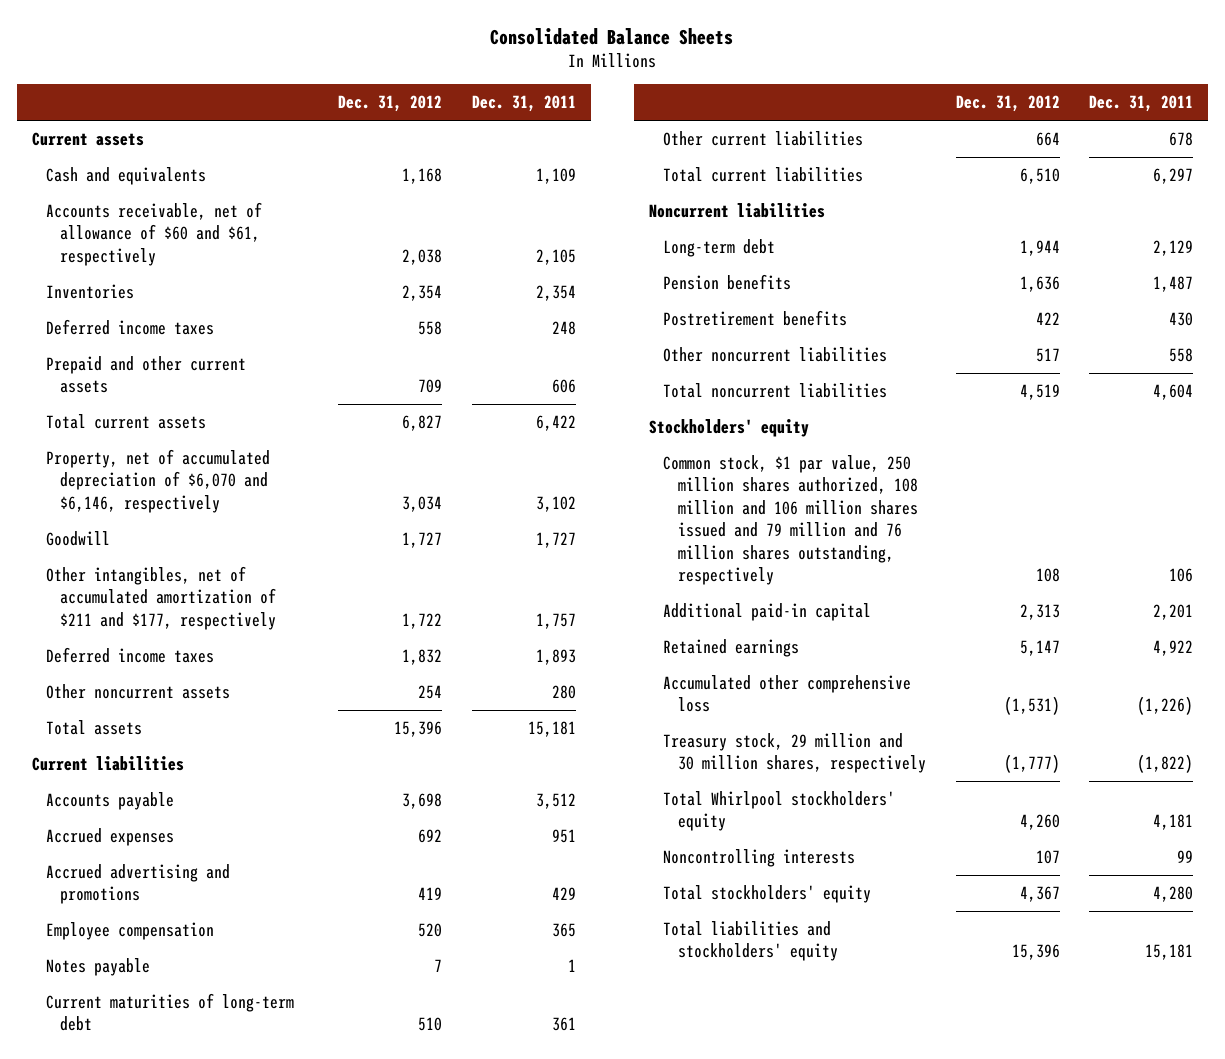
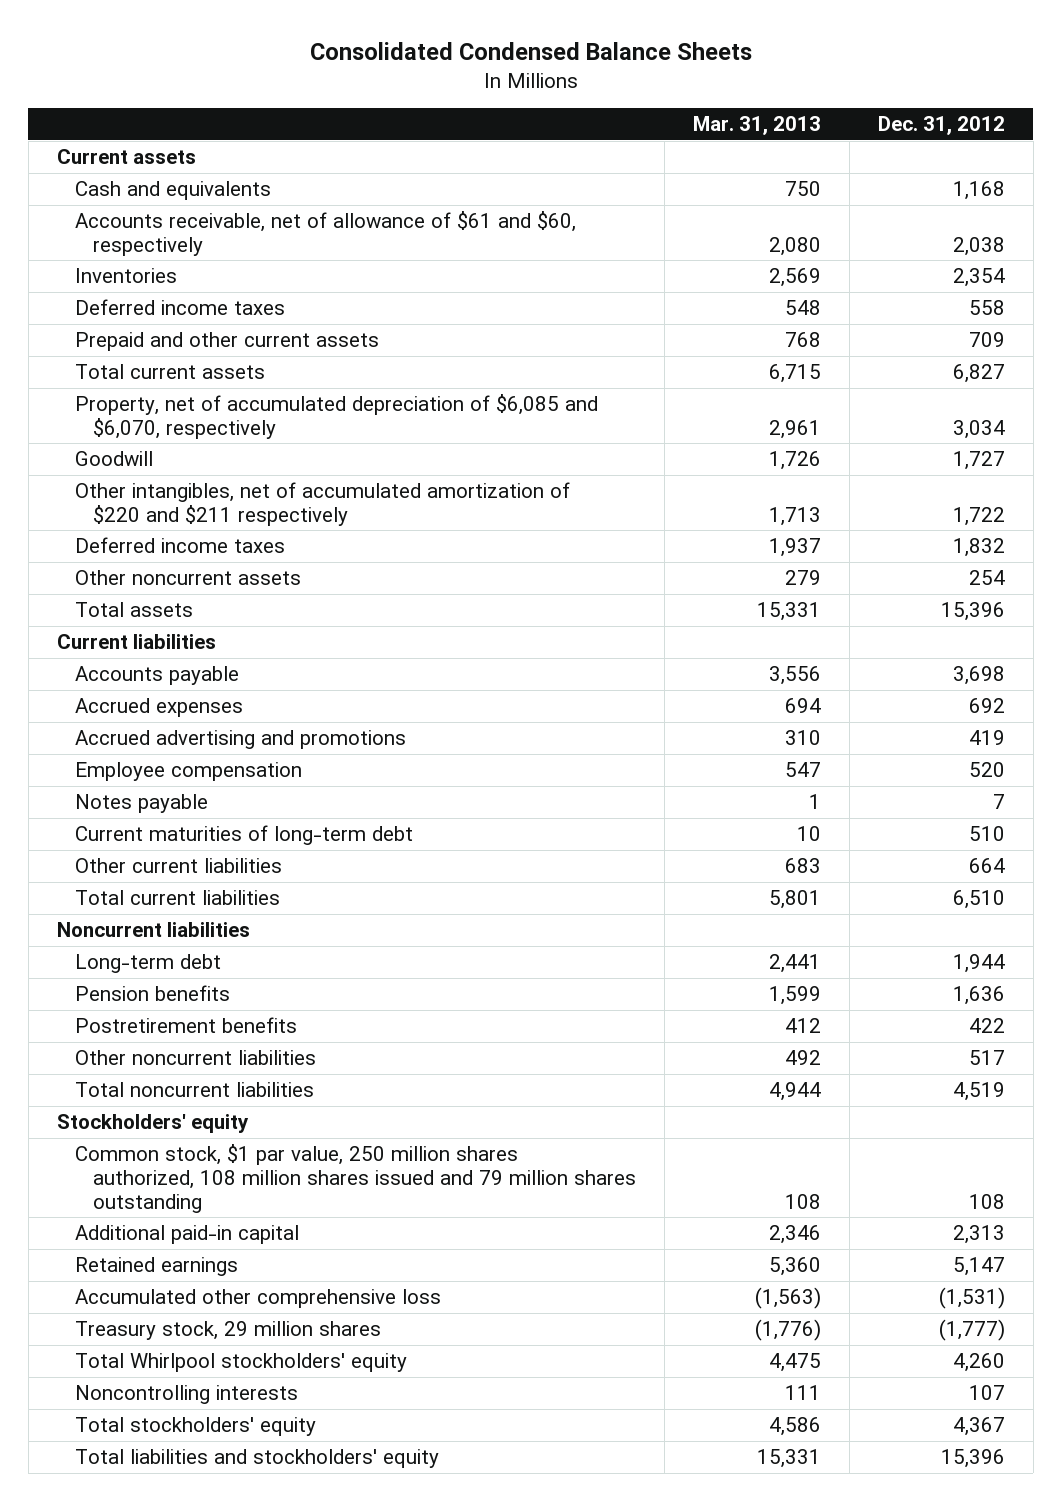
- Consolidated Balance Sheets
+ Consolidated Condensed Balance Sheets
- | Dec. 31, 2012 | Dec. 31, 2011
+ | Mar. 31, 2013 | Dec. 31, 2012
- Accounts receivable, net of allowance of $60 and $61, respectively | 2,038 | 2,105
+ Accounts receivable, net of allowance of $61 and $60, respectively | 2,080 | 2,038
- Property, net of accumulated depreciation of $6,070 and $6,146, respectively | 3,034 | 3,102
+ Property, net of accumulated depreciation of $6,085 and $6,070, respectively | 2,961 | 3,034
- Other intangibles, net of accumulated amortization of $211 and $177, respectively | 1,722 | 1,757
+ Other intangibles, net of accumulated amortization of $220 and $211 respectively | 1,713 | 1,722
- Common stock, $1 par value, 250 million shares authorized, 108 million and 106 million shares issued and 79 million and 76 million shares outstanding, respectively | 108 | 106
+ Common stock, $1 par value, 250 million shares authorized, 108 million shares issued and 79 million shares outstanding | 108 | 108
- Treasury stock, 29 million and 30 million shares, respectively | (1,777) | (1,822)
+ Treasury stock, 29 million shares | (1,776) | (1,777)

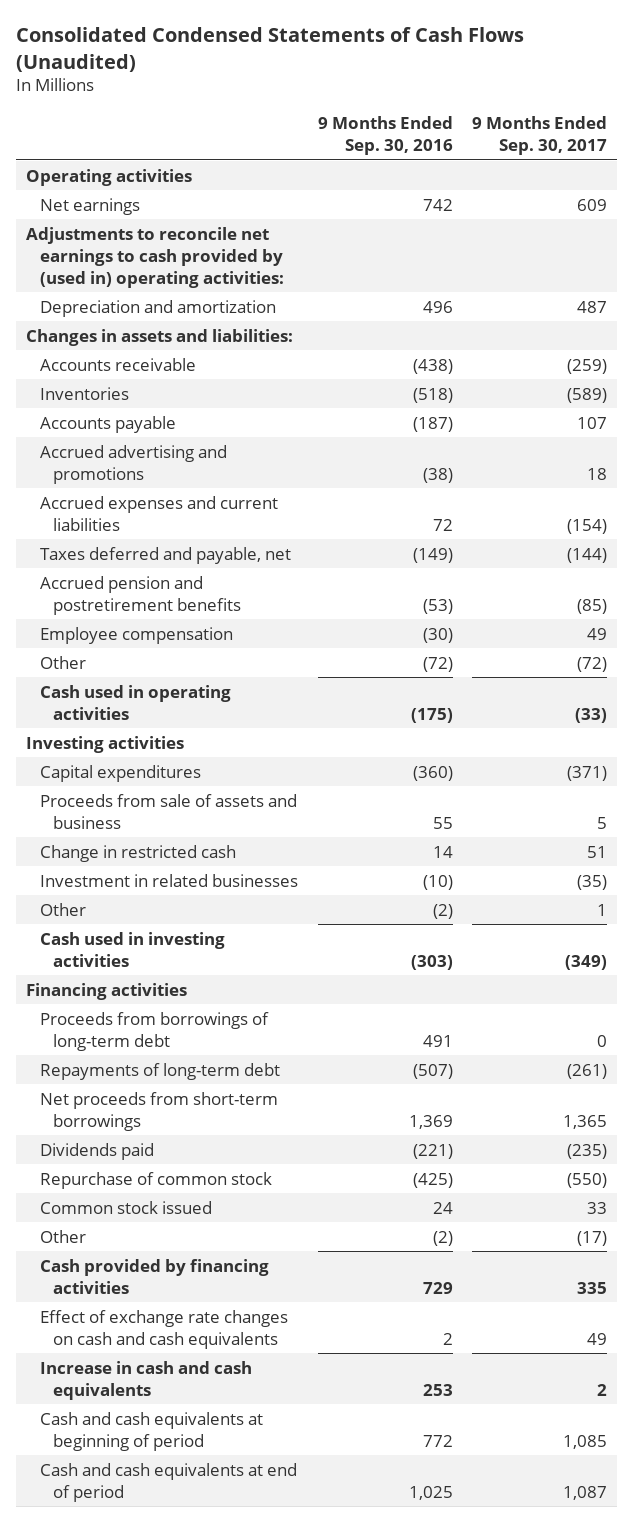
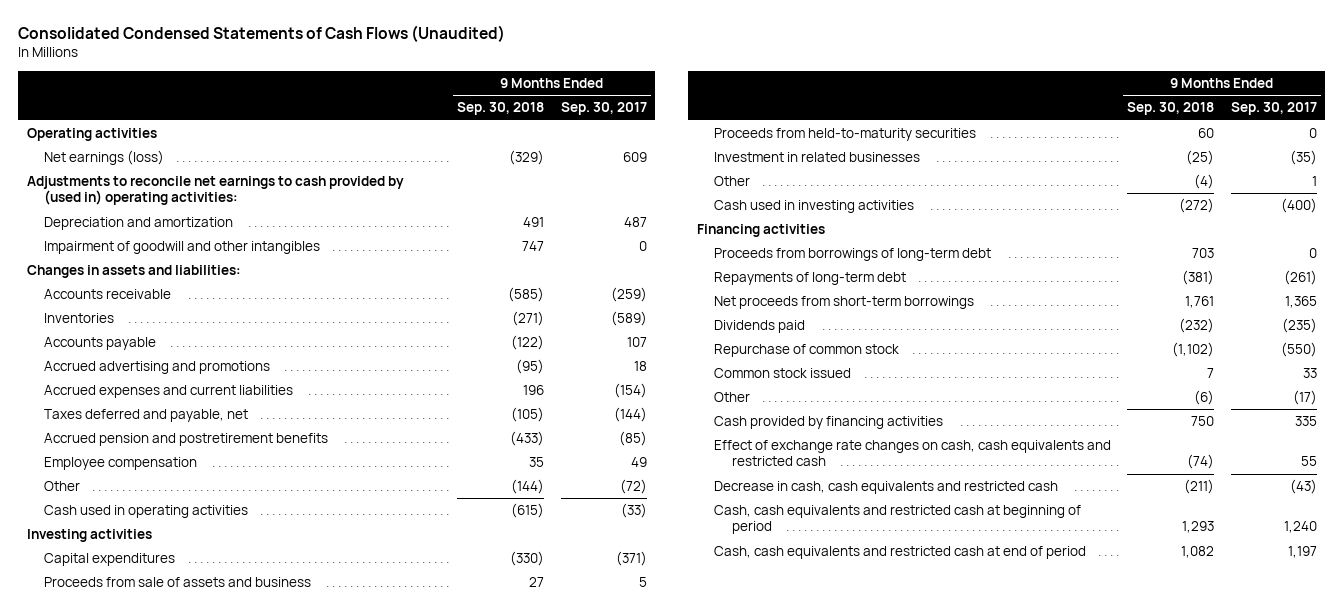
- | 9 Months Ended Sep. 30, 2016 | 9 Months Ended Sep. 30, 2017
+ | 9 Months Ended Sep. 30, 2018 | 9 Months Ended Sep. 30, 2017
- Net earnings | 742 | 609
+ Net earnings (loss) | (329) | 609
+ Impairment of goodwill and other intangibles | 747 | 0
- Change in restricted cash | 14 | 51
+ Proceeds from held-to-maturity securities | 60 | 0
- Cash used in investing activities | (303) | (349)
+ Cash used in investing activities | (272) | (400)
- Effect of exchange rate changes on cash and cash equivalents | 2 | 49
- Increase in cash and cash equivalents | 253 | 2
- Cash and cash equivalents at beginning of period | 772 | 1,085
- Cash and cash equivalents at end of period | 1,025 | 1,087
+ Effect of exchange rate changes on cash, cash equivalents and restricted cash | (74) | 55
+ Decrease in cash, cash equivalents and restricted cash | (211) | (43)
+ Cash, cash equivalents and restricted cash at beginning of period | 1,293 | 1,240
+ Cash, cash equivalents and restricted cash at end of period | 1,082 | 1,197

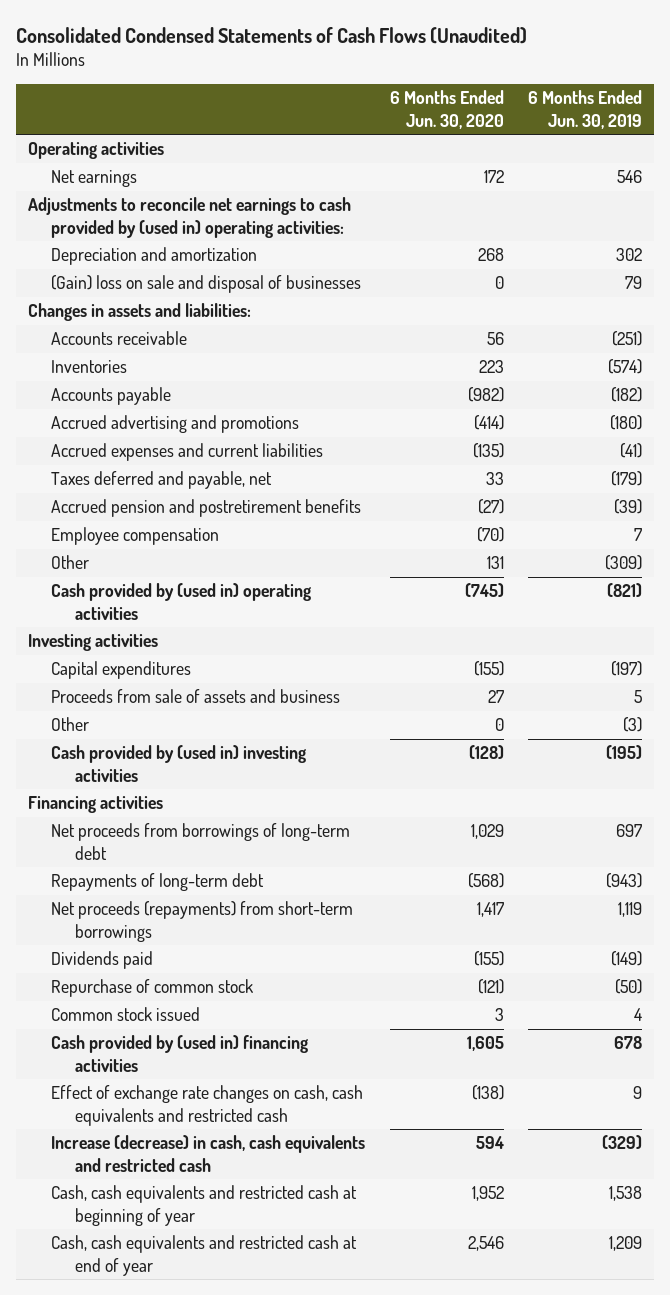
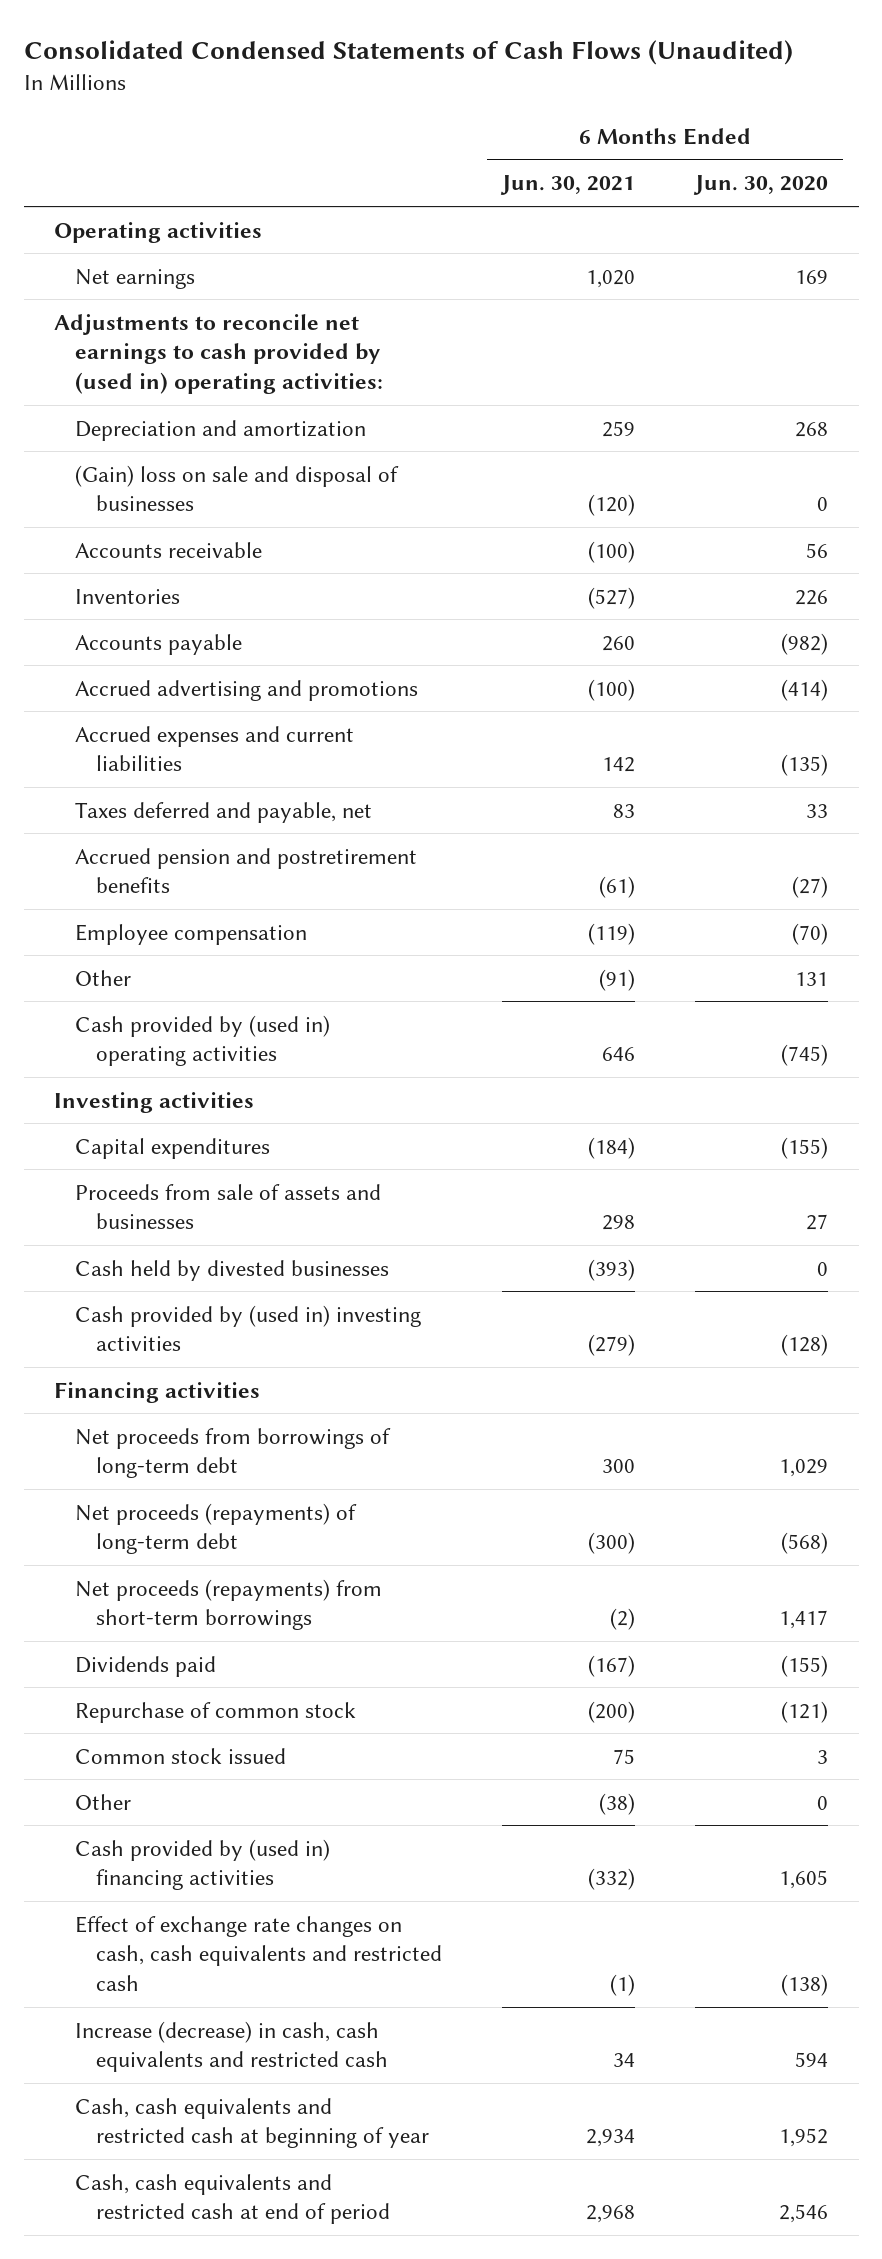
- | 6 Months Ended Jun. 30, 2020 | 6 Months Ended Jun. 30, 2019
+ | 6 Months Ended Jun. 30, 2021 | 6 Months Ended Jun. 30, 2020
- Net earnings | 172 | 546
+ Net earnings | 1,020 | 169
- Changes in assets and liabilities:
- Inventories | 223 | (574)
+ Inventories | (527) | 226
- Proceeds from sale of assets and business | 27 | 5
+ Proceeds from sale of assets and businesses | 298 | 27
+ Cash held by divested businesses | (393) | 0
- Repayments of long-term debt | (568) | (943)
+ Net proceeds (repayments) of long-term debt | (300) | (568)
moved down: Other | (38) | 0
- Cash, cash equivalents and restricted cash at end of year | 2,546 | 1,209
+ Cash, cash equivalents and restricted cash at end of period | 2,968 | 2,546

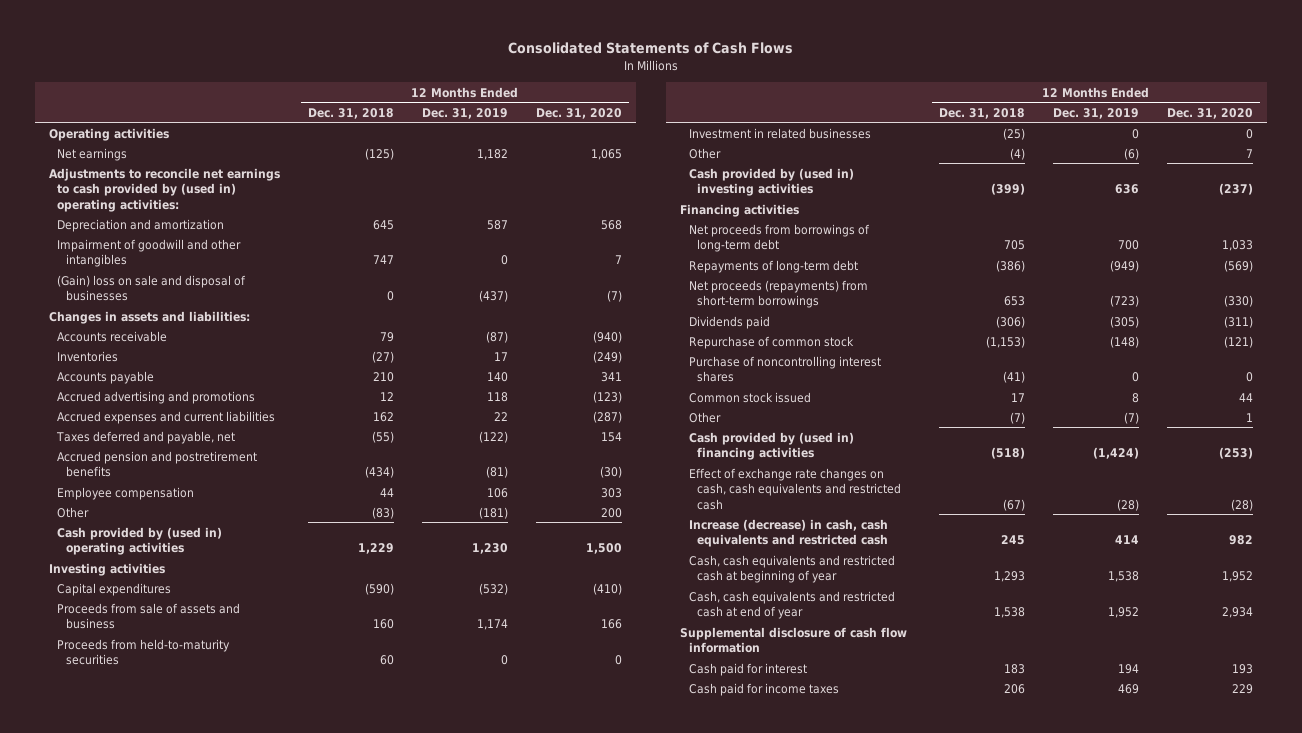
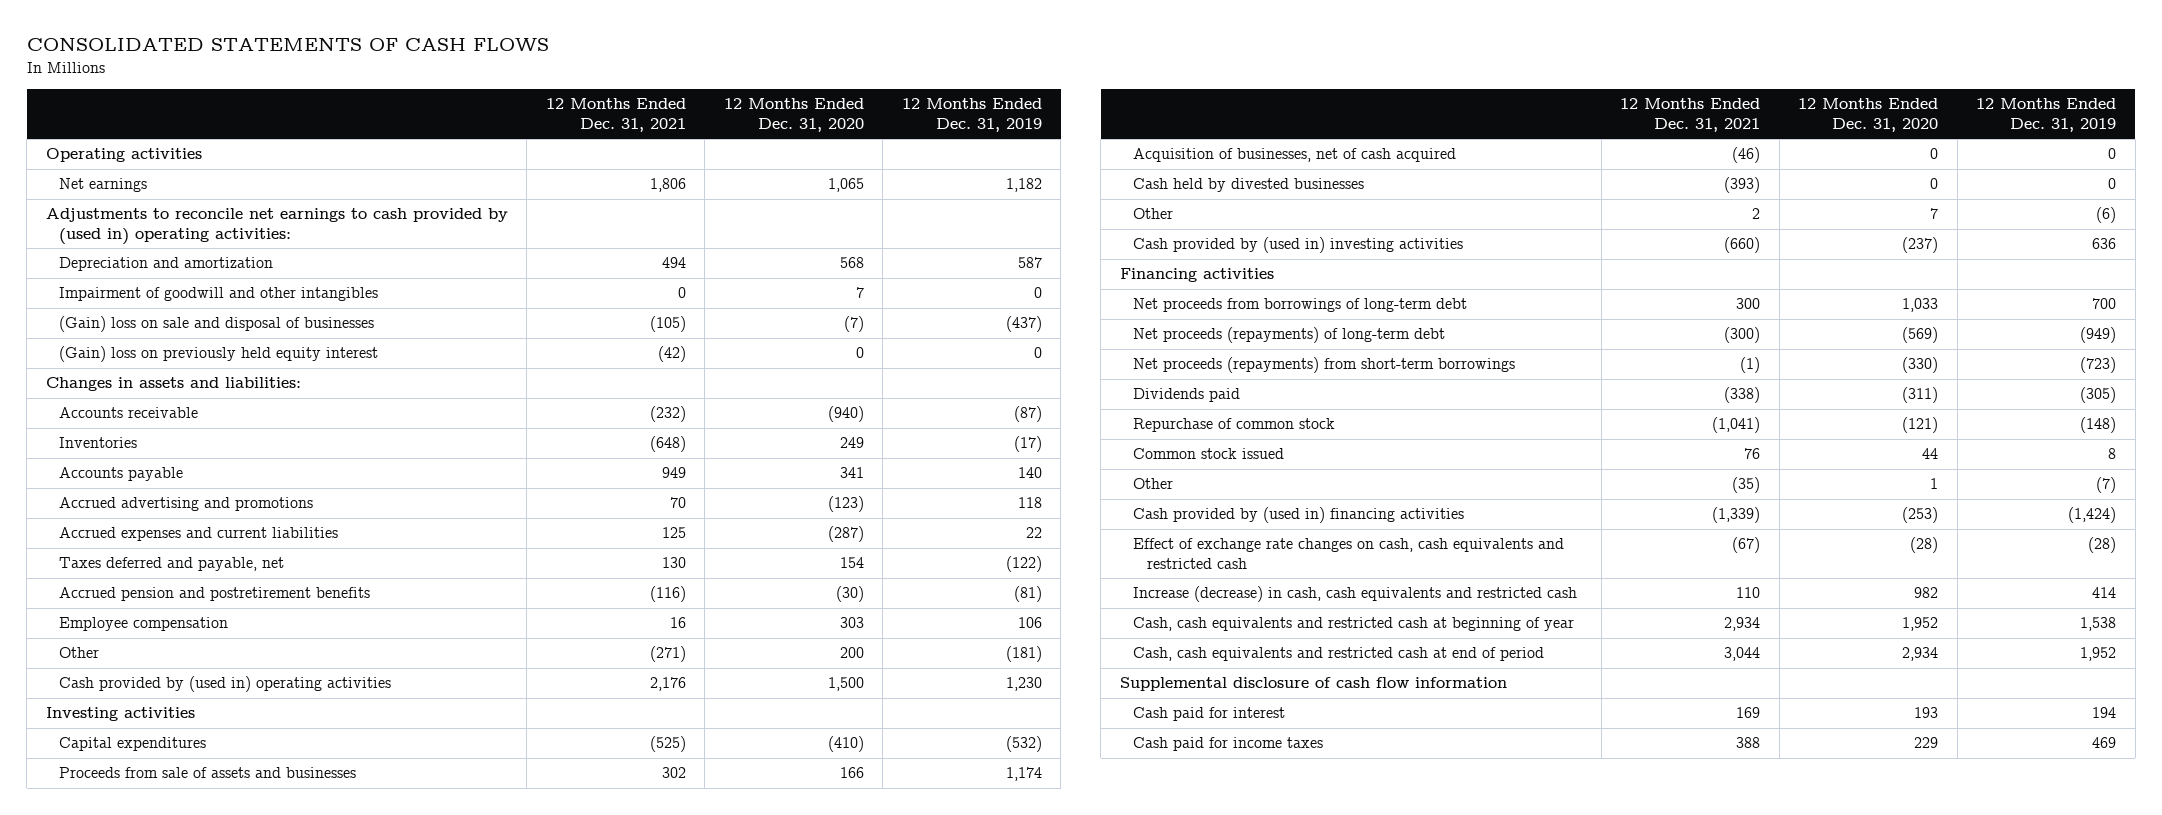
- Consolidated Statements of Cash Flows
+ CONSOLIDATED STATEMENTS OF CASH FLOWS
- | 12 Months Ended Dec. 31, 2018 | 12 Months Ended Dec. 31, 2019 | 12 Months Ended Dec. 31, 2020
+ | 12 Months Ended Dec. 31, 2021 | 12 Months Ended Dec. 31, 2020 | 12 Months Ended Dec. 31, 2019
+ (Gain) loss on previously held equity interest | (42) | 0 | 0
- Inventories | (27) | 17 | (249)
+ Inventories | (648) | 249 | (17)
- Proceeds from sale of assets and business | 160 | 1,174 | 166
- Proceeds from held-to-maturity securities | 60 | 0 | 0
- Investment in related businesses | (25) | 0 | 0
+ Proceeds from sale of assets and businesses | 302 | 166 | 1,174
+ Acquisition of businesses, net of cash acquired | (46) | 0 | 0
+ Cash held by divested businesses | (393) | 0 | 0
- Repayments of long-term debt | (386) | (949) | (569)
+ Net proceeds (repayments) of long-term debt | (300) | (569) | (949)
- Purchase of noncontrolling interest shares | (41) | 0 | 0
- Cash, cash equivalents and restricted cash at end of year | 1,538 | 1,952 | 2,934
+ Cash, cash equivalents and restricted cash at end of period | 3,044 | 2,934 | 1,952

